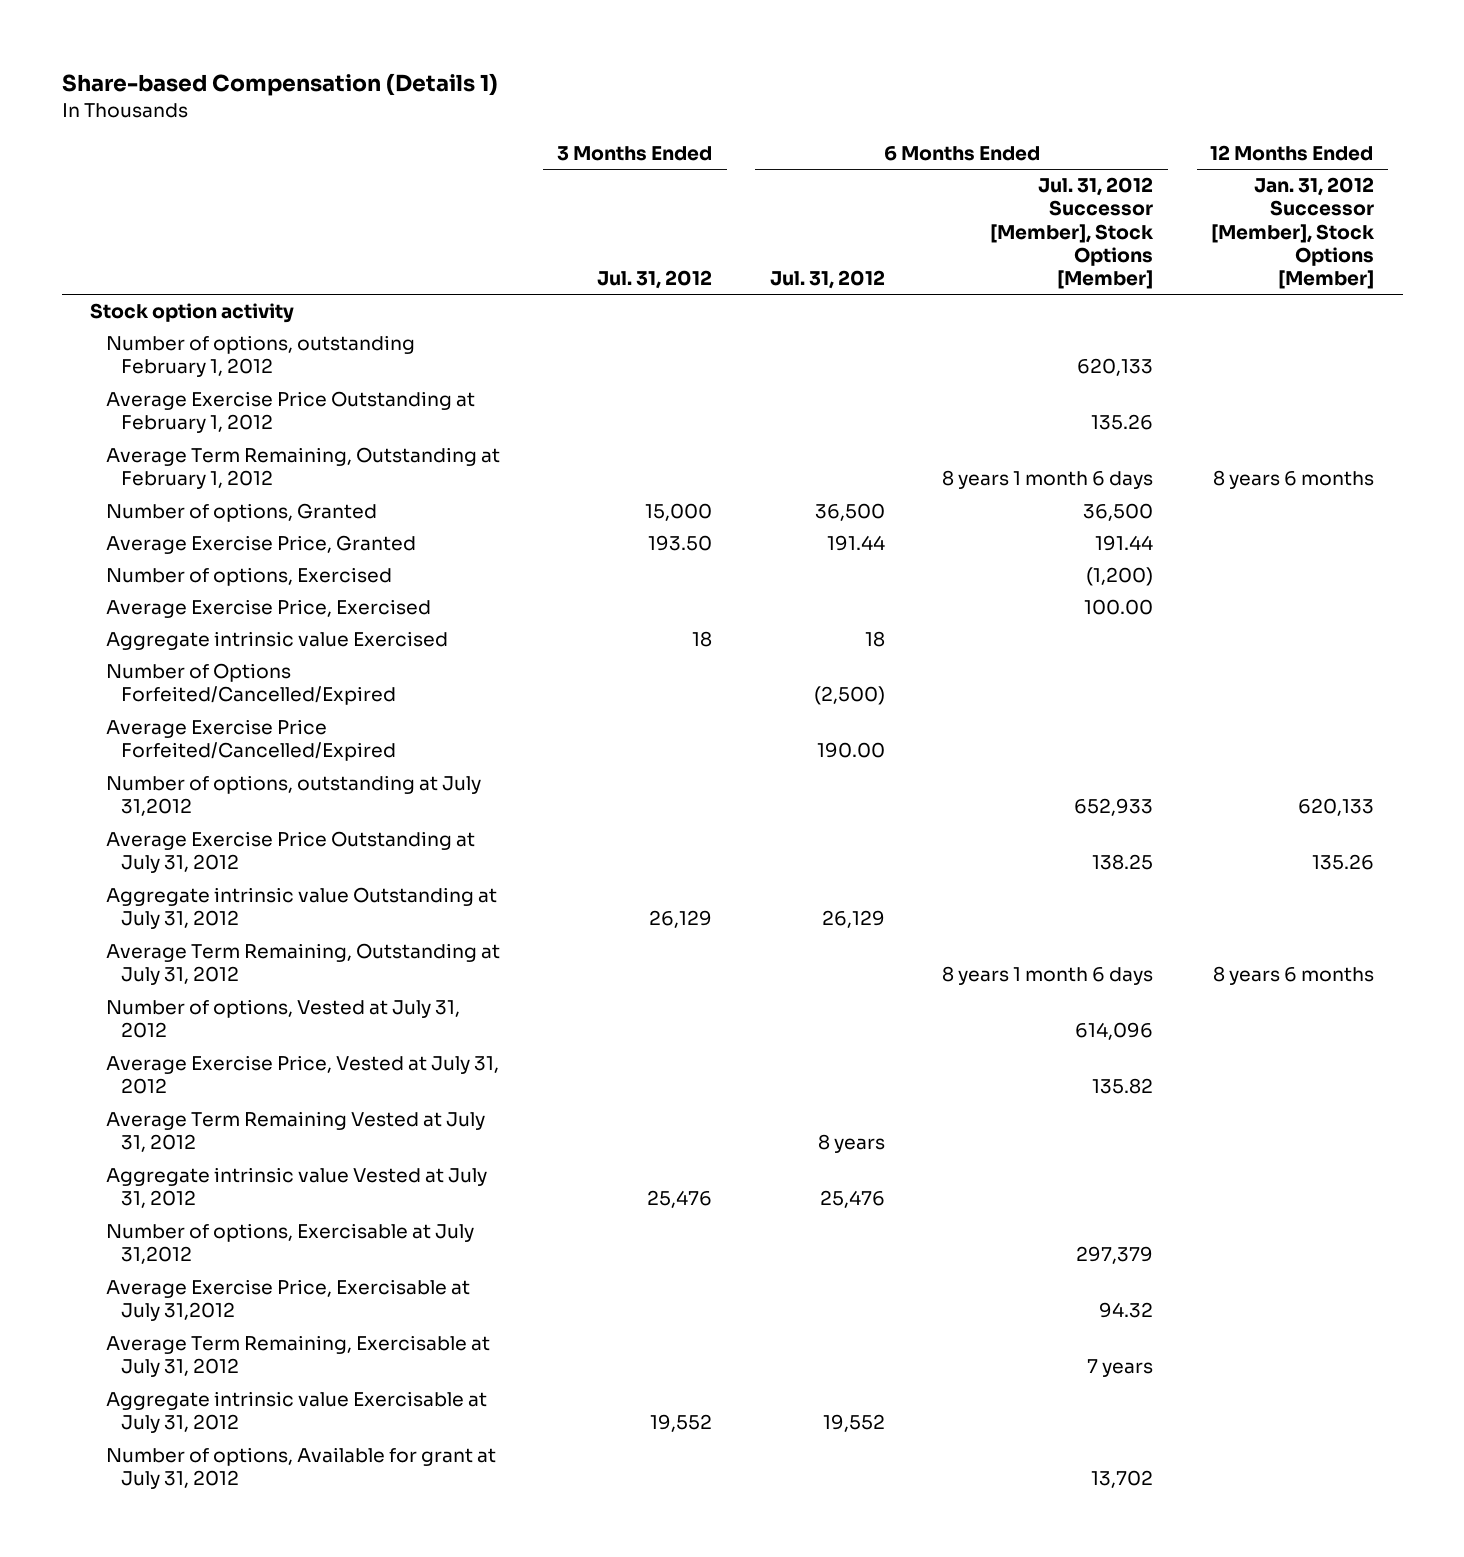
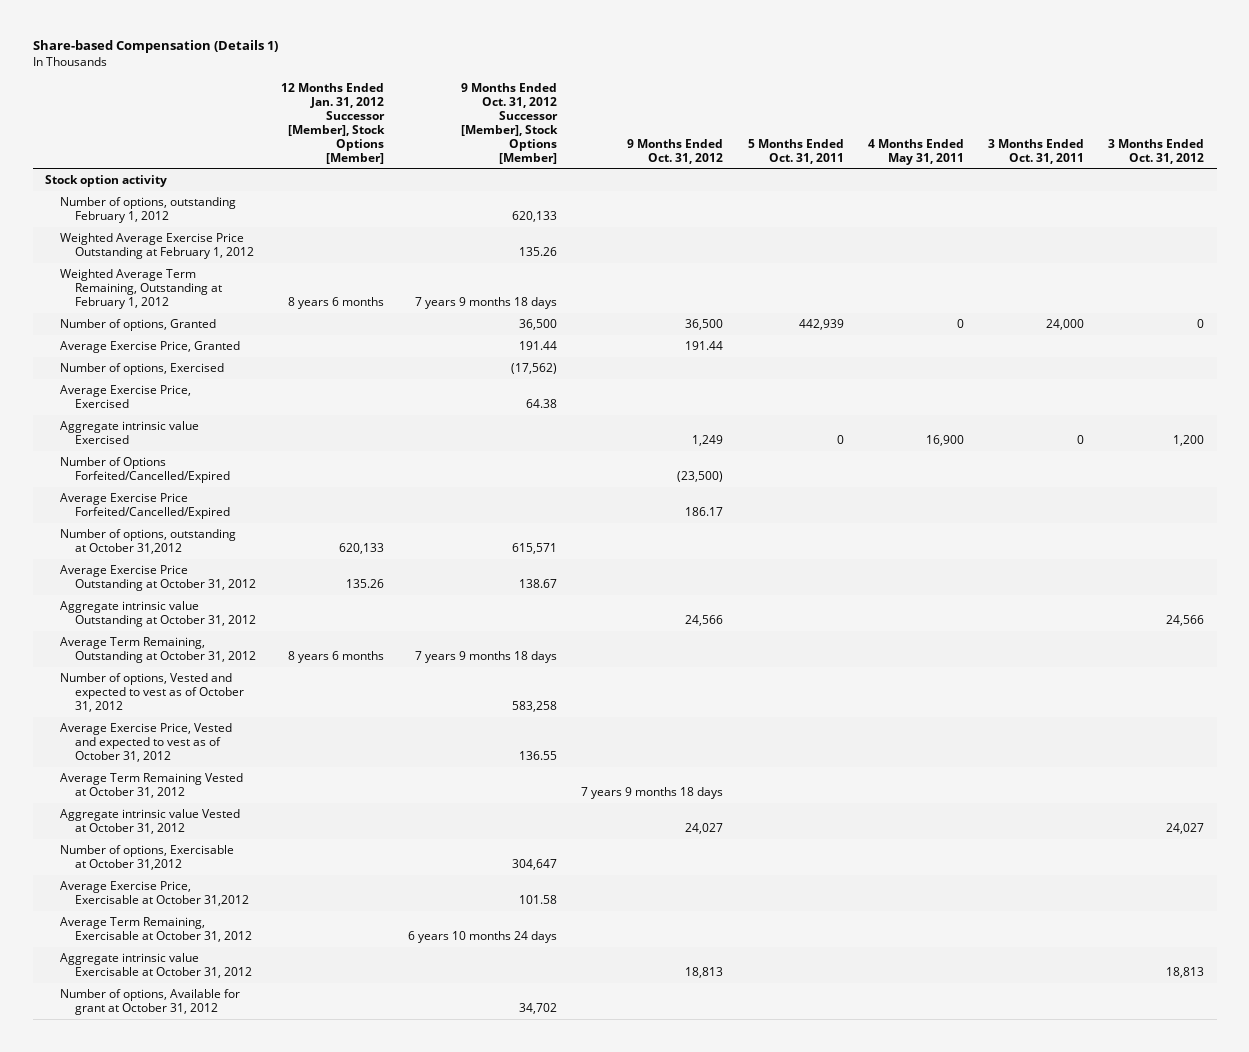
- | 3 Months Ended Jul. 31, 2012 | 6 Months Ended Jul. 31, 2012 | 6 Months Ended Jul. 31, 2012 Successor [Member], Stock Options [Member] | 12 Months Ended Jan. 31, 2012 Successor [Member], Stock Options [Member]
+ | 12 Months Ended Jan. 31, 2012 Successor [Member], Stock Options [Member] | 9 Months Ended Oct. 31, 2012 Successor [Member], Stock Options [Member] | 9 Months Ended Oct. 31, 2012 | 5 Months Ended Oct. 31, 2011 | 4 Months Ended May 31, 2011 | 3 Months Ended Oct. 31, 2011 | 3 Months Ended Oct. 31, 2012
- Average Exercise Price Outstanding at February 1, 2012 | | | 135.26 |
- Average Term Remaining, Outstanding at February 1, 2012 | | | 8 years 1 month 6 days | 8 years 6 months
+ Weighted Average Exercise Price Outstanding at February 1, 2012 | | 135.26 | | | | |
+ Weighted Average Term Remaining, Outstanding at February 1, 2012 | 8 years 6 months | 7 years 9 months 18 days | | | | |
- Number of options, outstanding at July 31,2012 | | | 652,933 | 620,133
- Average Exercise Price Outstanding at July 31, 2012 | | | 138.25 | 135.26
- Aggregate intrinsic value Outstanding at July 31, 2012 | 26,129 | 26,129 | |
- Average Term Remaining, Outstanding at July 31, 2012 | | | 8 years 1 month 6 days | 8 years 6 months
- Number of options, Vested at July 31, 2012 | | | 614,096 |
- Average Exercise Price, Vested at July 31, 2012 | | | 135.82 |
- Average Term Remaining Vested at July 31, 2012 | | 8 years | |
- Aggregate intrinsic value Vested at July 31, 2012 | 25,476 | 25,476 | |
- Number of options, Exercisable at July 31,2012 | | | 297,379 |
- Average Exercise Price, Exercisable at July 31,2012 | | | 94.32 |
- Average Term Remaining, Exercisable at July 31, 2012 | | | 7 years |
- Aggregate intrinsic value Exercisable at July 31, 2012 | 19,552 | 19,552 | |
- Number of options, Available for grant at July 31, 2012 | | | 13,702 |
+ Number of options, outstanding at October 31,2012 | 620,133 | 615,571 | | | | |
+ Average Exercise Price Outstanding at October 31, 2012 | 135.26 | 138.67 | | | | |
+ Aggregate intrinsic value Outstanding at October 31, 2012 | | | 24,566 | | | | 24,566
+ Average Term Remaining, Outstanding at October 31, 2012 | 8 years 6 months | 7 years 9 months 18 days | | | | |
+ Number of options, Vested and expected to vest as of October 31, 2012 | | 583,258 | | | | |
+ Average Exercise Price, Vested and expected to vest as of October 31, 2012 | | 136.55 | | | | |
+ Average Term Remaining Vested at October 31, 2012 | | | 7 years 9 months 18 days | | | |
+ Aggregate intrinsic value Vested at October 31, 2012 | | | 24,027 | | | | 24,027
+ Number of options, Exercisable at October 31,2012 | | 304,647 | | | | |
+ Average Exercise Price, Exercisable at October 31,2012 | | 101.58 | | | | |
+ Average Term Remaining, Exercisable at October 31, 2012 | | 6 years 10 months 24 days | | | | |
+ Aggregate intrinsic value Exercisable at October 31, 2012 | | | 18,813 | | | | 18,813
+ Number of options, Available for grant at October 31, 2012 | | 34,702 | | | | |

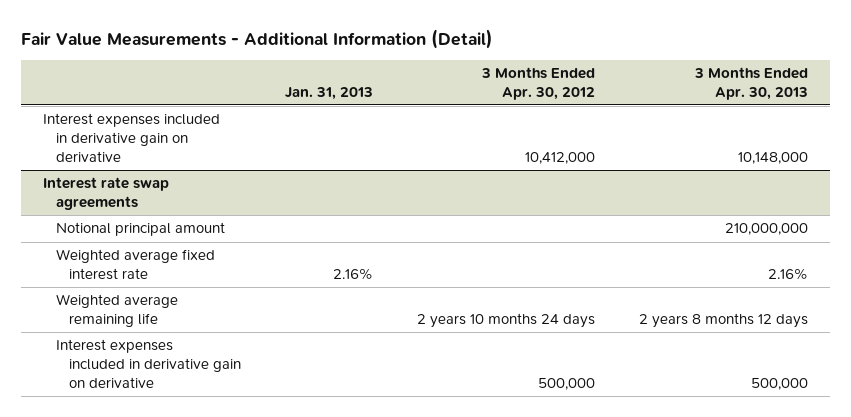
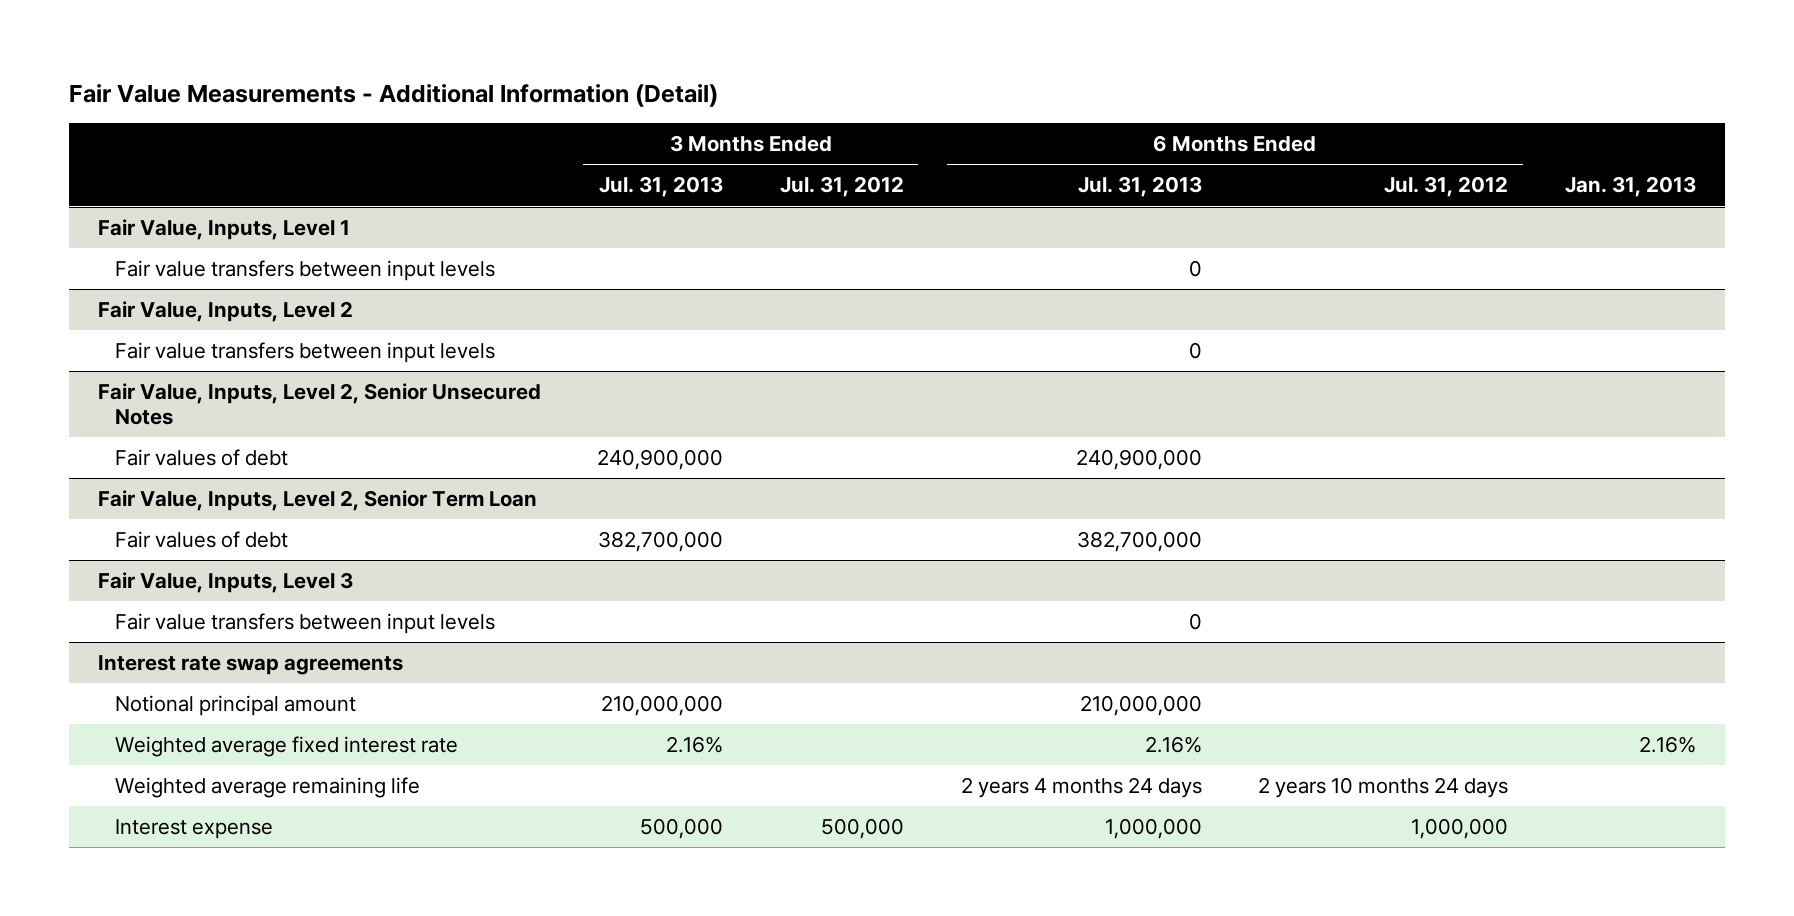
- | Jan. 31, 2013 | 3 Months Ended Apr. 30, 2012 | 3 Months Ended Apr. 30, 2013
+ | 3 Months Ended Jul. 31, 2013 | 3 Months Ended Jul. 31, 2012 | 6 Months Ended Jul. 31, 2013 | 6 Months Ended Jul. 31, 2012 | Jan. 31, 2013
- Interest expenses included in derivative gain on derivative | | 10,412,000 | 10,148,000
+ Fair Value, Inputs, Level 1
+ Fair value transfers between input levels | | | 0 | |
+ Fair Value, Inputs, Level 2
+ Fair value transfers between input levels | | | 0 | |
+ Fair Value, Inputs, Level 2, Senior Unsecured Notes
+ Fair values of debt | 240,900,000 | | 240,900,000 | |
+ Fair Value, Inputs, Level 2, Senior Term Loan
+ Fair values of debt | 382,700,000 | | 382,700,000 | |
+ Fair Value, Inputs, Level 3
+ Fair value transfers between input levels | | | 0 | |
@ Interest rate swap agreements
- Interest expenses included in derivative gain on derivative | | 500,000 | 500,000
+ Interest expense | 500,000 | 500,000 | 1,000,000 | 1,000,000 |

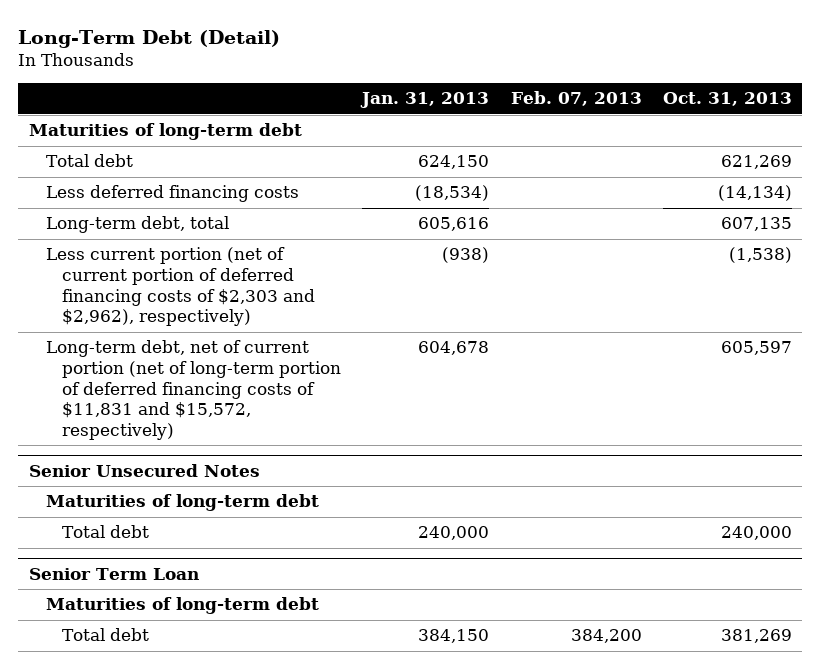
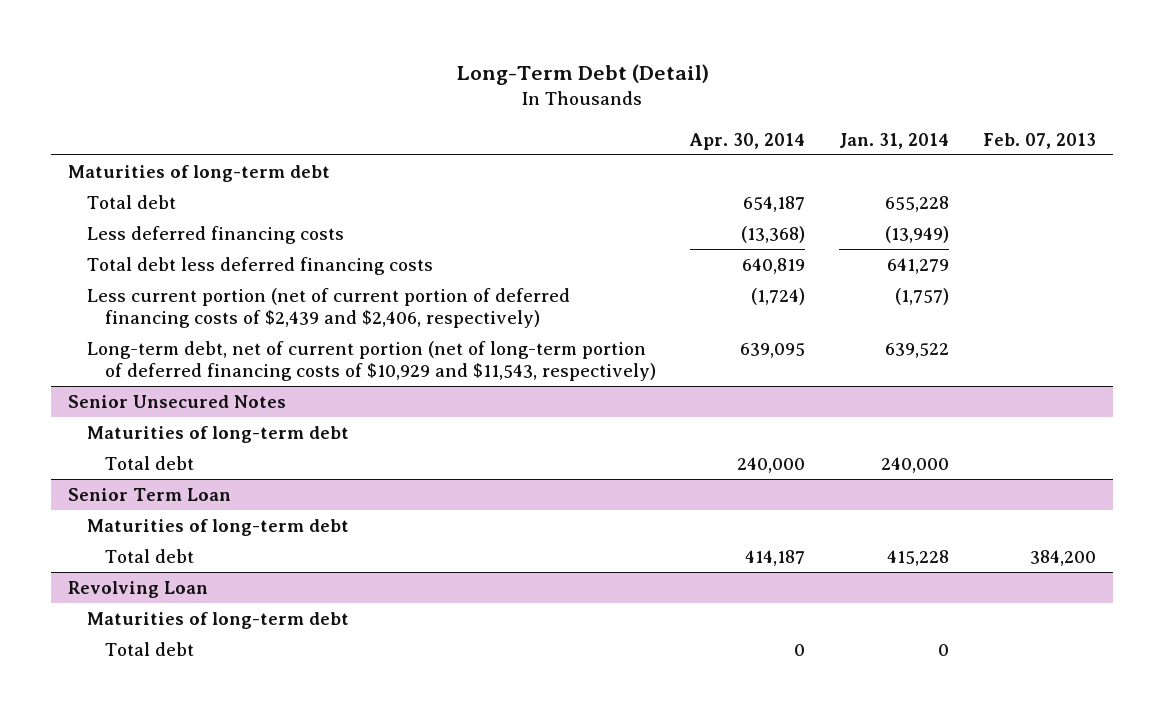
- | Jan. 31, 2013 | Feb. 07, 2013 | Oct. 31, 2013
+ | Apr. 30, 2014 | Jan. 31, 2014 | Feb. 07, 2013
- Long-term debt, total | 605,616 | | 607,135
- Less current portion (net of current portion of deferred financing costs of $2,303 and $2,962), respectively) | (938) | | (1,538)
- Long-term debt, net of current portion (net of long-term portion of deferred financing costs of $11,831 and $15,572, respectively) | 604,678 | | 605,597
+ Total debt less deferred financing costs | 640,819 | 641,279 |
+ Less current portion (net of current portion of deferred financing costs of $2,439 and $2,406, respectively) | (1,724) | (1,757) |
+ Long-term debt, net of current portion (net of long-term portion of deferred financing costs of $10,929 and $11,543, respectively) | 639,095 | 639,522 |
+ Revolving Loan
+ Maturities of long-term debt
+ Total debt | 0 | 0 |

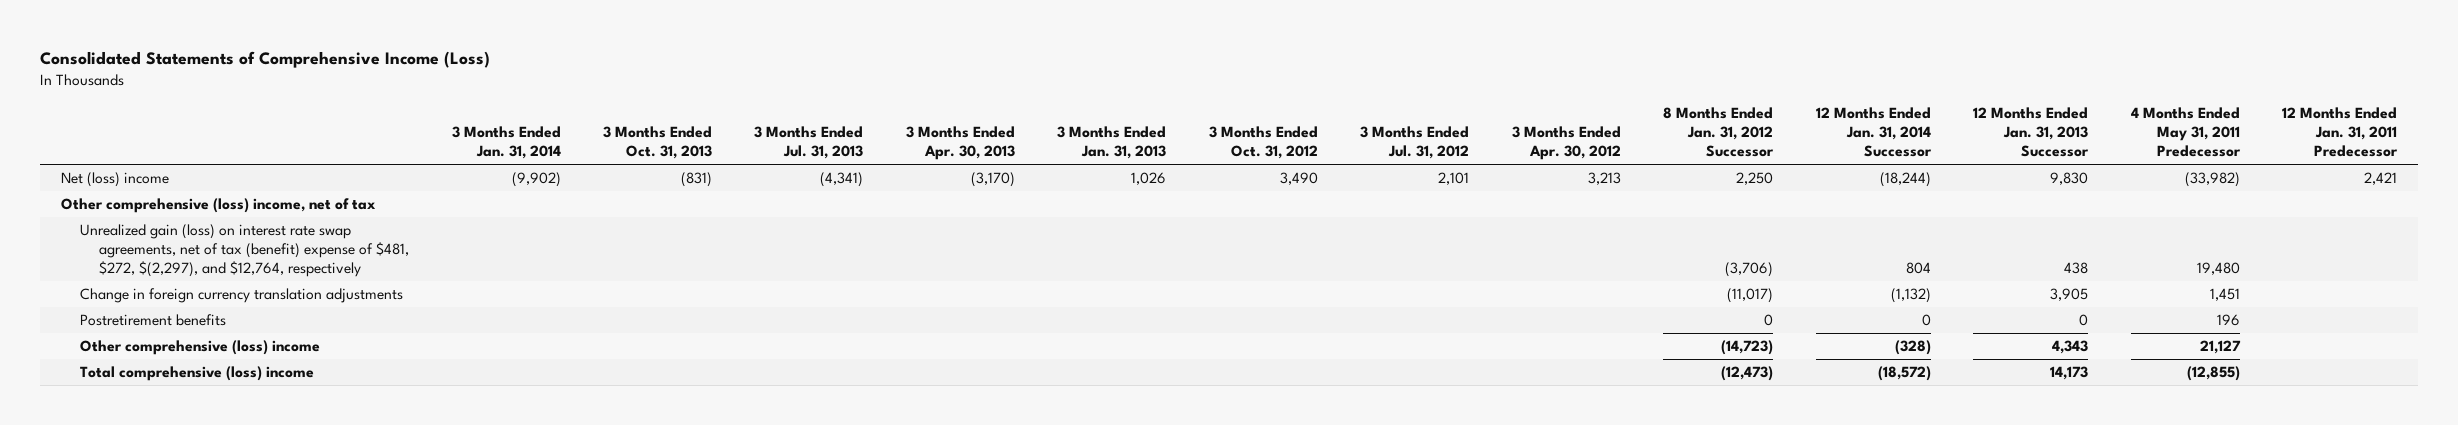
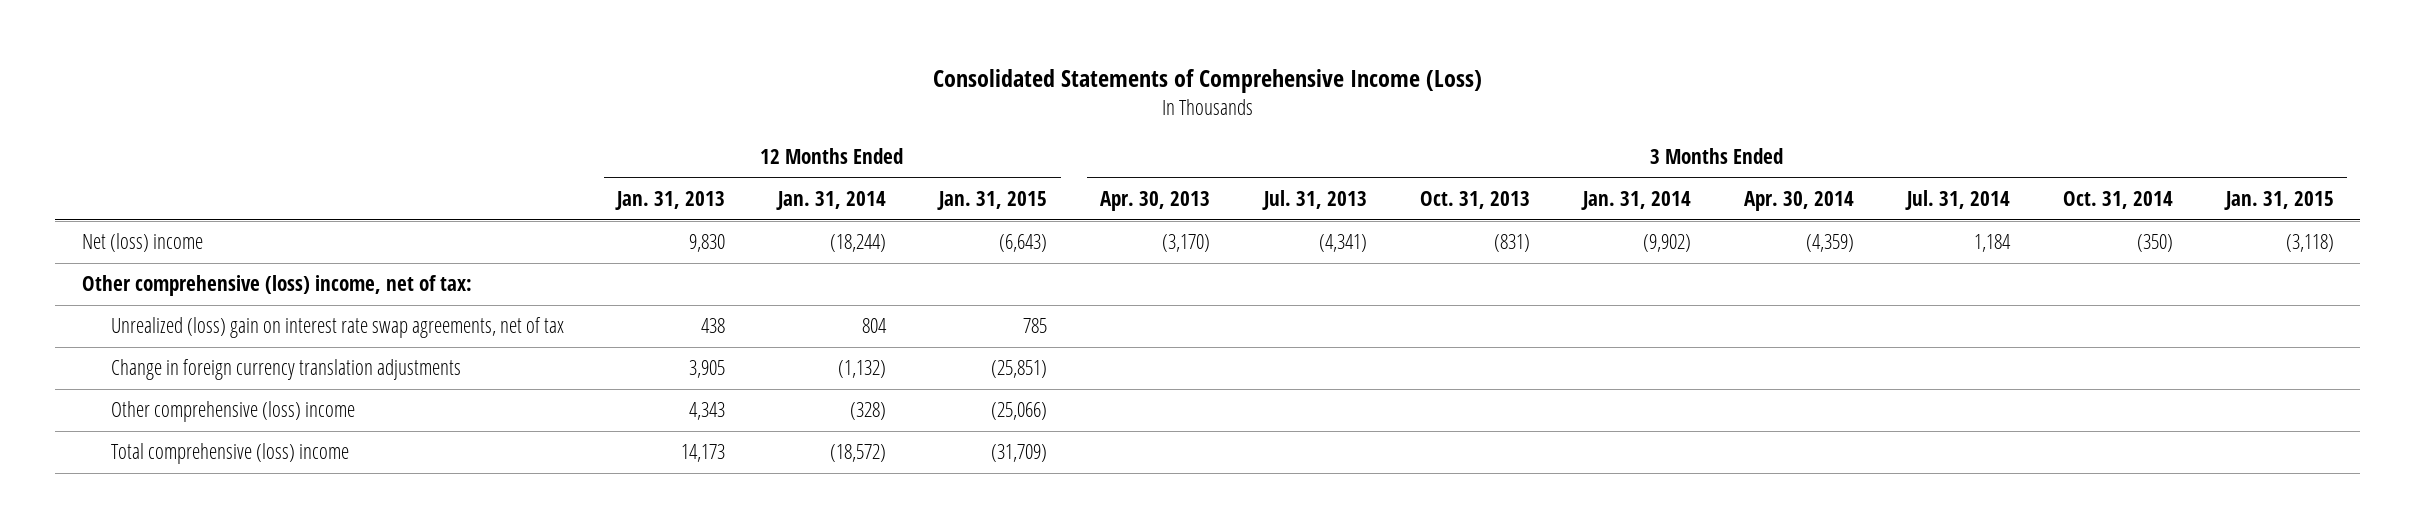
- | 3 Months Ended Jan. 31, 2014 | 3 Months Ended Oct. 31, 2013 | 3 Months Ended Jul. 31, 2013 | 3 Months Ended Apr. 30, 2013 | 3 Months Ended Jan. 31, 2013 | 3 Months Ended Oct. 31, 2012 | 3 Months Ended Jul. 31, 2012 | 3 Months Ended Apr. 30, 2012 | 8 Months Ended Jan. 31, 2012 Successor | 12 Months Ended Jan. 31, 2014 Successor | 12 Months Ended Jan. 31, 2013 Successor | 4 Months Ended May 31, 2011 Predecessor | 12 Months Ended Jan. 31, 2011 Predecessor
+ | 12 Months Ended Jan. 31, 2013 | 12 Months Ended Jan. 31, 2014 | 12 Months Ended Jan. 31, 2015 | 3 Months Ended Apr. 30, 2013 | 3 Months Ended Jul. 31, 2013 | 3 Months Ended Oct. 31, 2013 | 3 Months Ended Jan. 31, 2014 | 3 Months Ended Apr. 30, 2014 | 3 Months Ended Jul. 31, 2014 | 3 Months Ended Oct. 31, 2014 | 3 Months Ended Jan. 31, 2015
- Other comprehensive (loss) income, net of tax
- Unrealized gain (loss) on interest rate swap agreements, net of tax (benefit) expense of $481, $272, $(2,297), and $12,764, respectively | | | | | | | | | (3,706) | 804 | 438 | 19,480 |
+ Other comprehensive (loss) income, net of tax:
+ Unrealized (loss) gain on interest rate swap agreements, net of tax | 438 | 804 | 785 | | | | | | | |
- Postretirement benefits | | | | | | | | | 0 | 0 | 0 | 196 |

